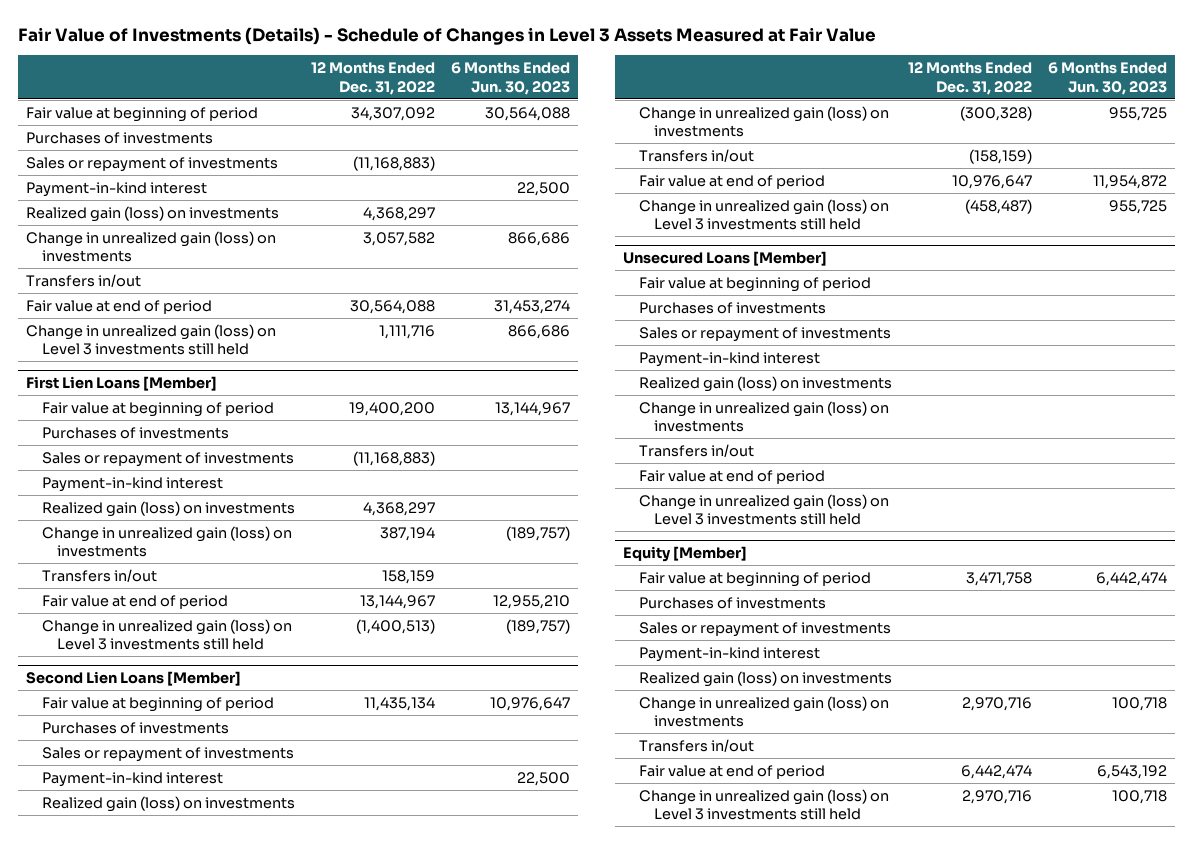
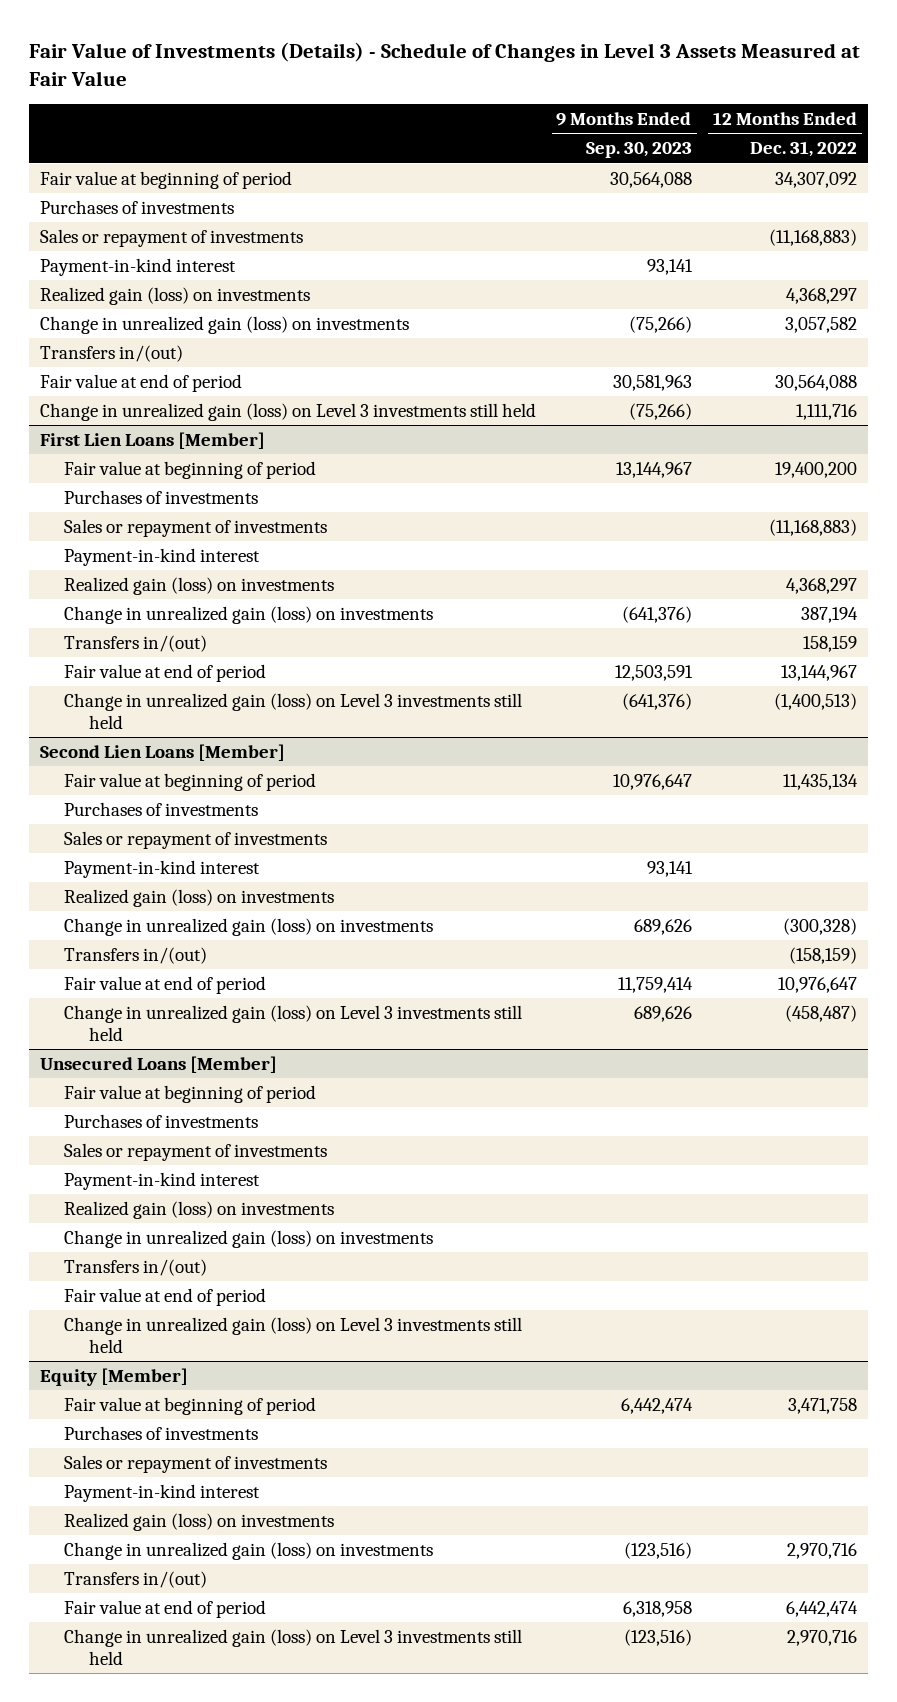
- | 12 Months Ended Dec. 31, 2022 | 6 Months Ended Jun. 30, 2023
+ | 9 Months Ended Sep. 30, 2023 | 12 Months Ended Dec. 31, 2022
- Transfers in/out
+ Transfers in/(out)
@ First Lien Loans [Member]
- Transfers in/out | 158,159 |
+ Transfers in/(out) | | 158,159
@ Second Lien Loans [Member]
- Transfers in/out | (158,159) |
+ Transfers in/(out) | | (158,159)
@ Unsecured Loans [Member]
- Transfers in/out
+ Transfers in/(out)
@ Equity [Member]
- Transfers in/out
+ Transfers in/(out)

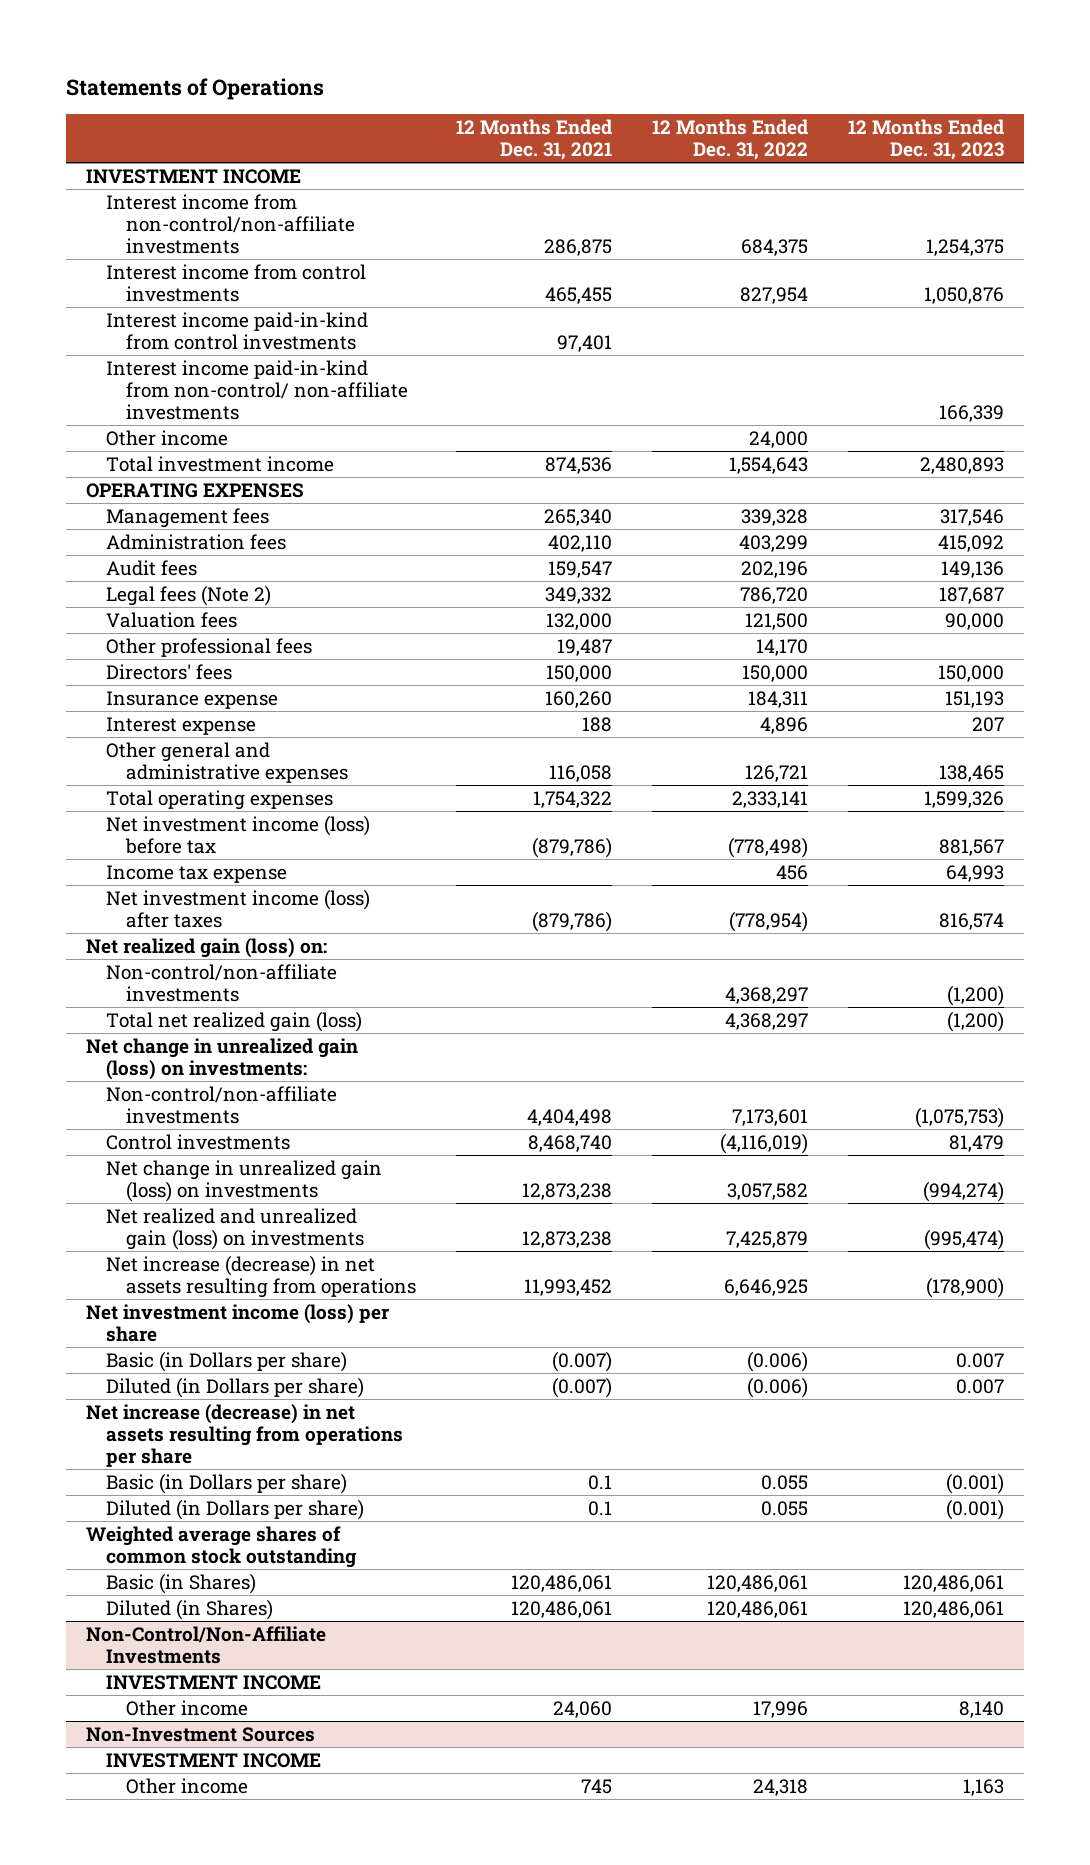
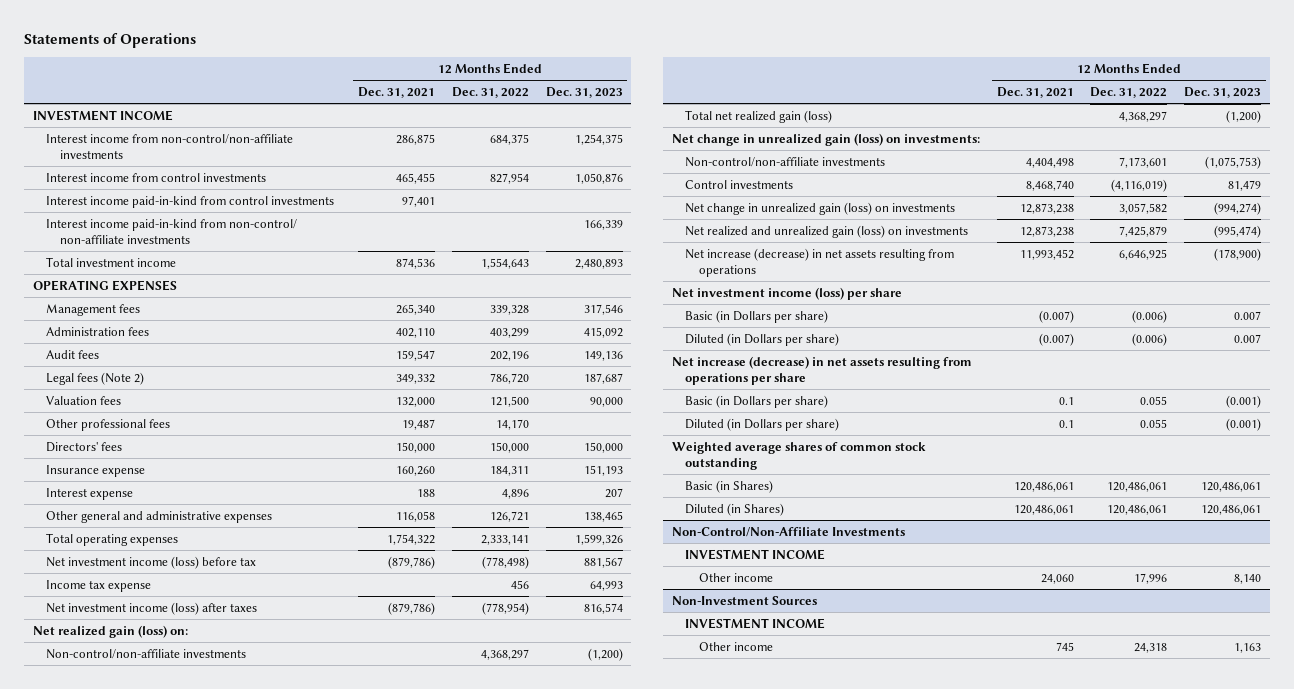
- Other income | | 24,000 |

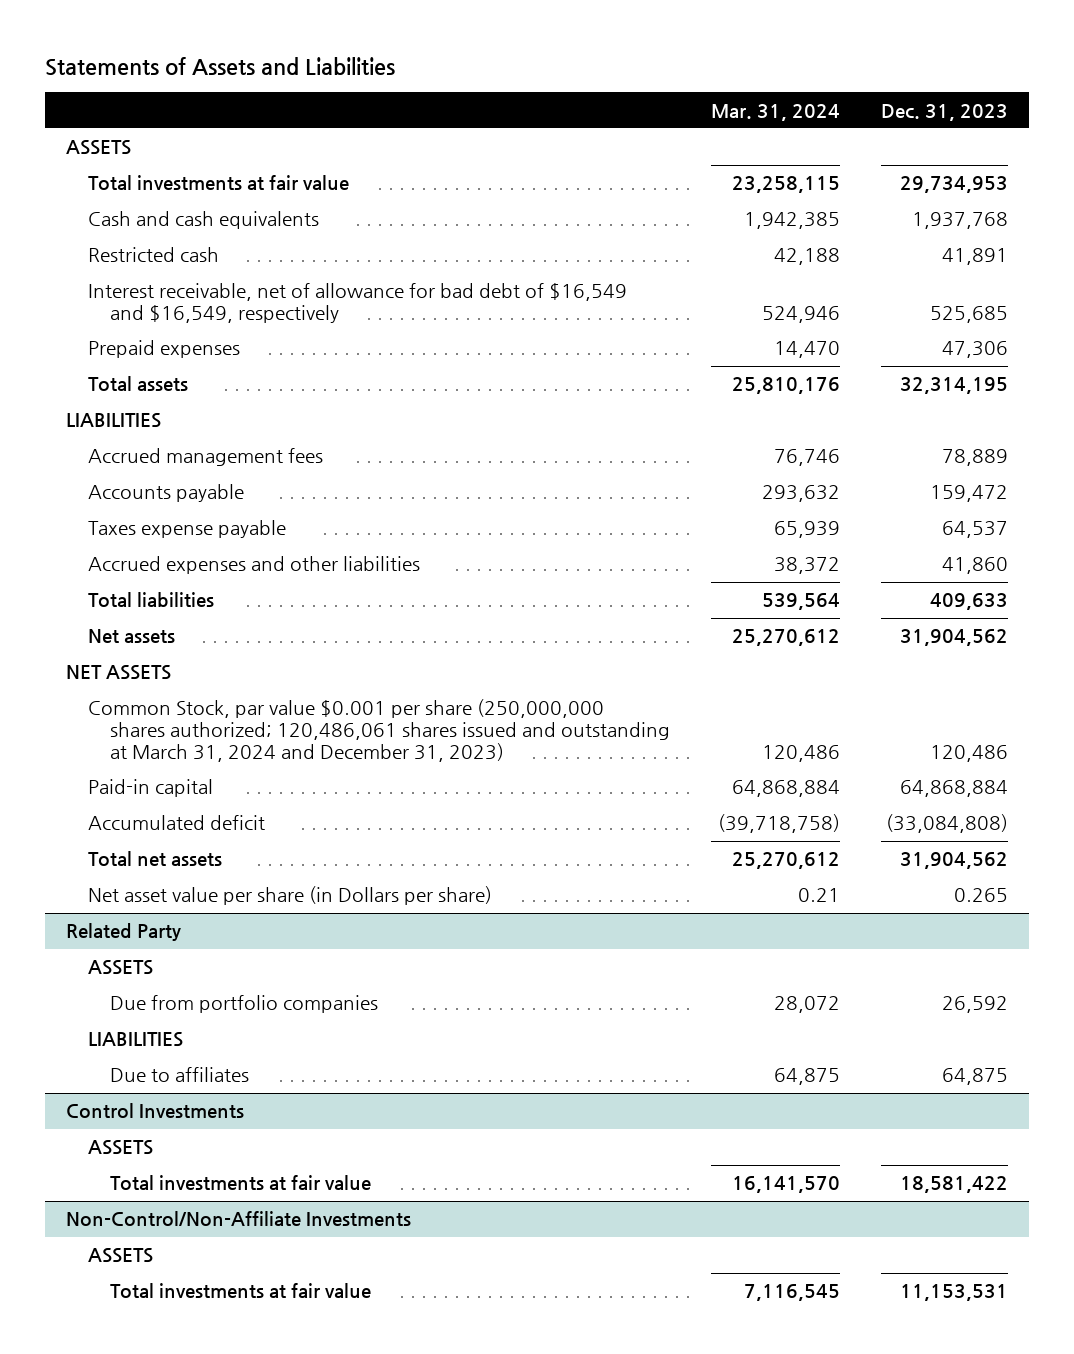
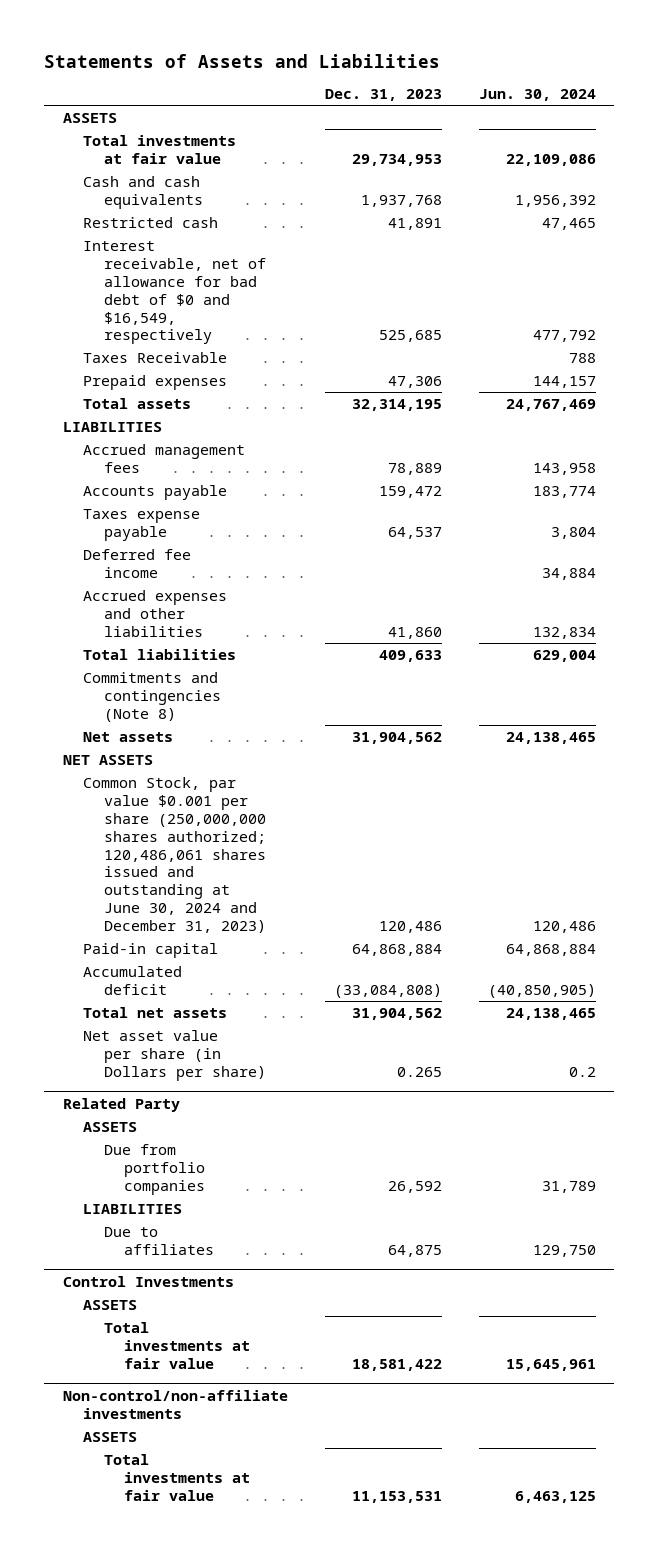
- | Mar. 31, 2024 | Dec. 31, 2023
+ | Dec. 31, 2023 | Jun. 30, 2024
- Interest receivable, net of allowance for bad debt of $16,549 and $16,549, respectively | 524,946 | 525,685
+ Interest receivable, net of allowance for bad debt of $0 and $16,549, respectively | 525,685 | 477,792
+ Taxes Receivable | | 788
+ Deferred fee income | | 34,884
+ Commitments and contingencies (Note 8)
- Common Stock, par value $0.001 per share (250,000,000 shares authorized; 120,486,061 shares issued and outstanding at March 31, 2024 and December 31, 2023) | 120,486 | 120,486
+ Common Stock, par value $0.001 per share (250,000,000 shares authorized; 120,486,061 shares issued and outstanding at June 30, 2024 and December 31, 2023) | 120,486 | 120,486
- Non-Control/Non-Affiliate Investments
+ Non-control/non-affiliate investments

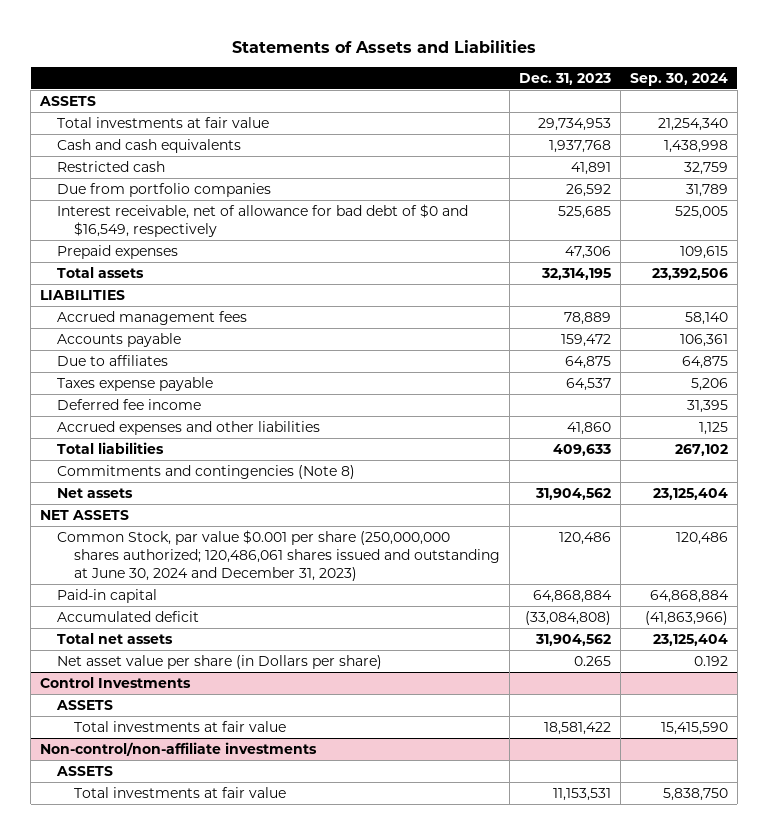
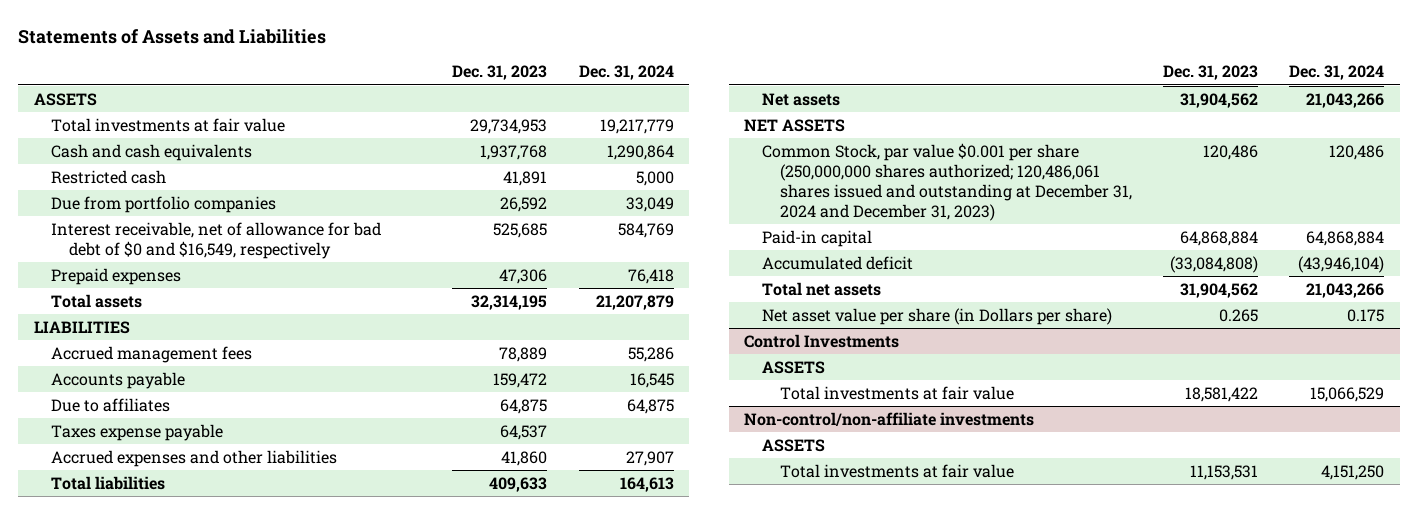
- | Dec. 31, 2023 | Sep. 30, 2024
+ | Dec. 31, 2023 | Dec. 31, 2024
- Deferred fee income | | 31,395
- Commitments and contingencies (Note 8)
- Common Stock, par value $0.001 per share (250,000,000 shares authorized; 120,486,061 shares issued and outstanding at June 30, 2024 and December 31, 2023) | 120,486 | 120,486
+ Common Stock, par value $0.001 per share (250,000,000 shares authorized; 120,486,061 shares issued and outstanding at December 31, 2024 and December 31, 2023) | 120,486 | 120,486

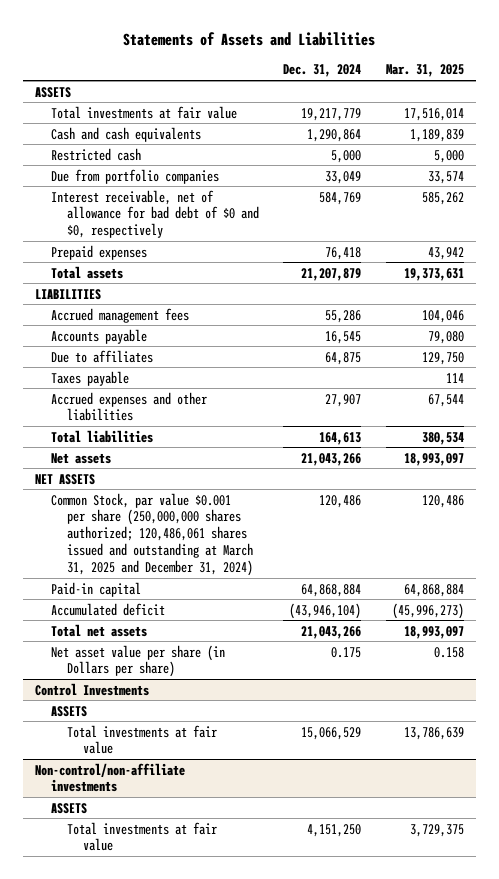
- | Dec. 31, 2023 | Dec. 31, 2024
+ | Dec. 31, 2024 | Mar. 31, 2025
- Interest receivable, net of allowance for bad debt of $0 and $16,549, respectively | 525,685 | 584,769
+ Interest receivable, net of allowance for bad debt of $0 and $0, respectively | 584,769 | 585,262
- Taxes expense payable | 64,537 |
+ Taxes payable | | 114
- Common Stock, par value $0.001 per share (250,000,000 shares authorized; 120,486,061 shares issued and outstanding at December 31, 2024 and December 31, 2023) | 120,486 | 120,486
+ Common Stock, par value $0.001 per share (250,000,000 shares authorized; 120,486,061 shares issued and outstanding at March 31, 2025 and December 31, 2024) | 120,486 | 120,486

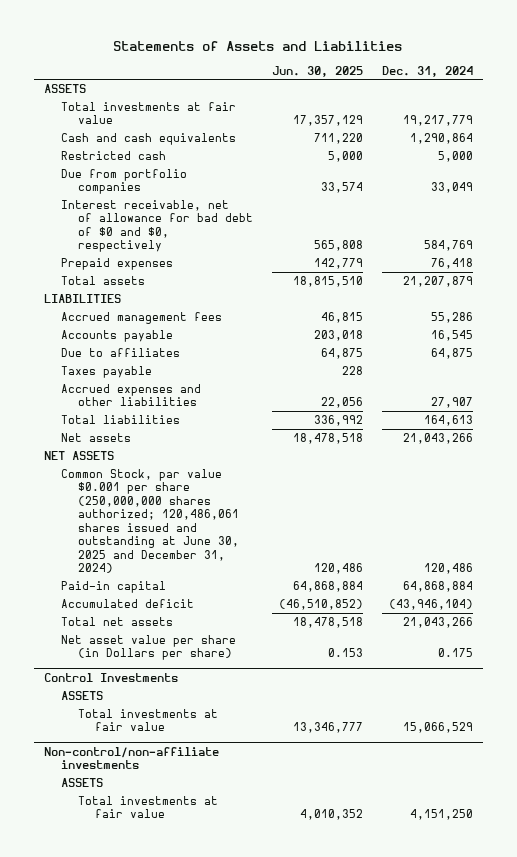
- | Dec. 31, 2024 | Mar. 31, 2025
+ | Jun. 30, 2025 | Dec. 31, 2024
- Common Stock, par value $0.001 per share (250,000,000 shares authorized; 120,486,061 shares issued and outstanding at March 31, 2025 and December 31, 2024) | 120,486 | 120,486
+ Common Stock, par value $0.001 per share (250,000,000 shares authorized; 120,486,061 shares issued and outstanding at June 30, 2025 and December 31, 2024) | 120,486 | 120,486

